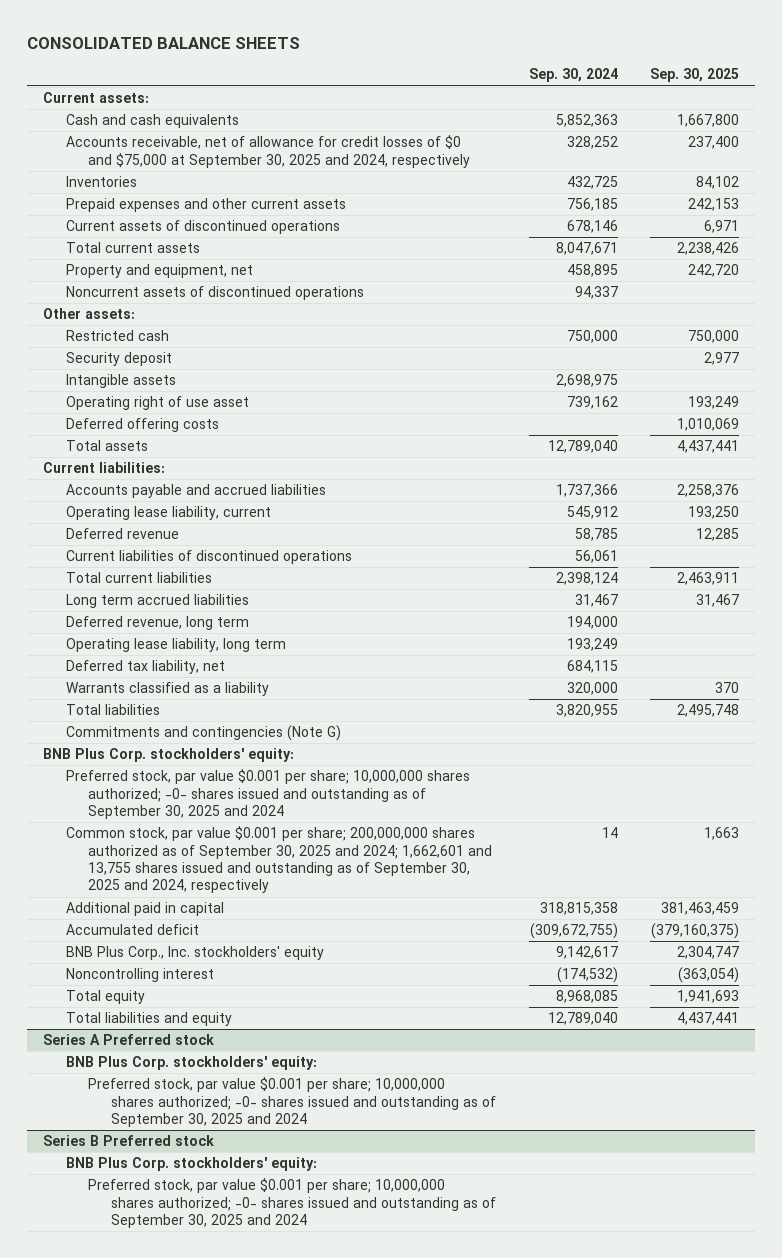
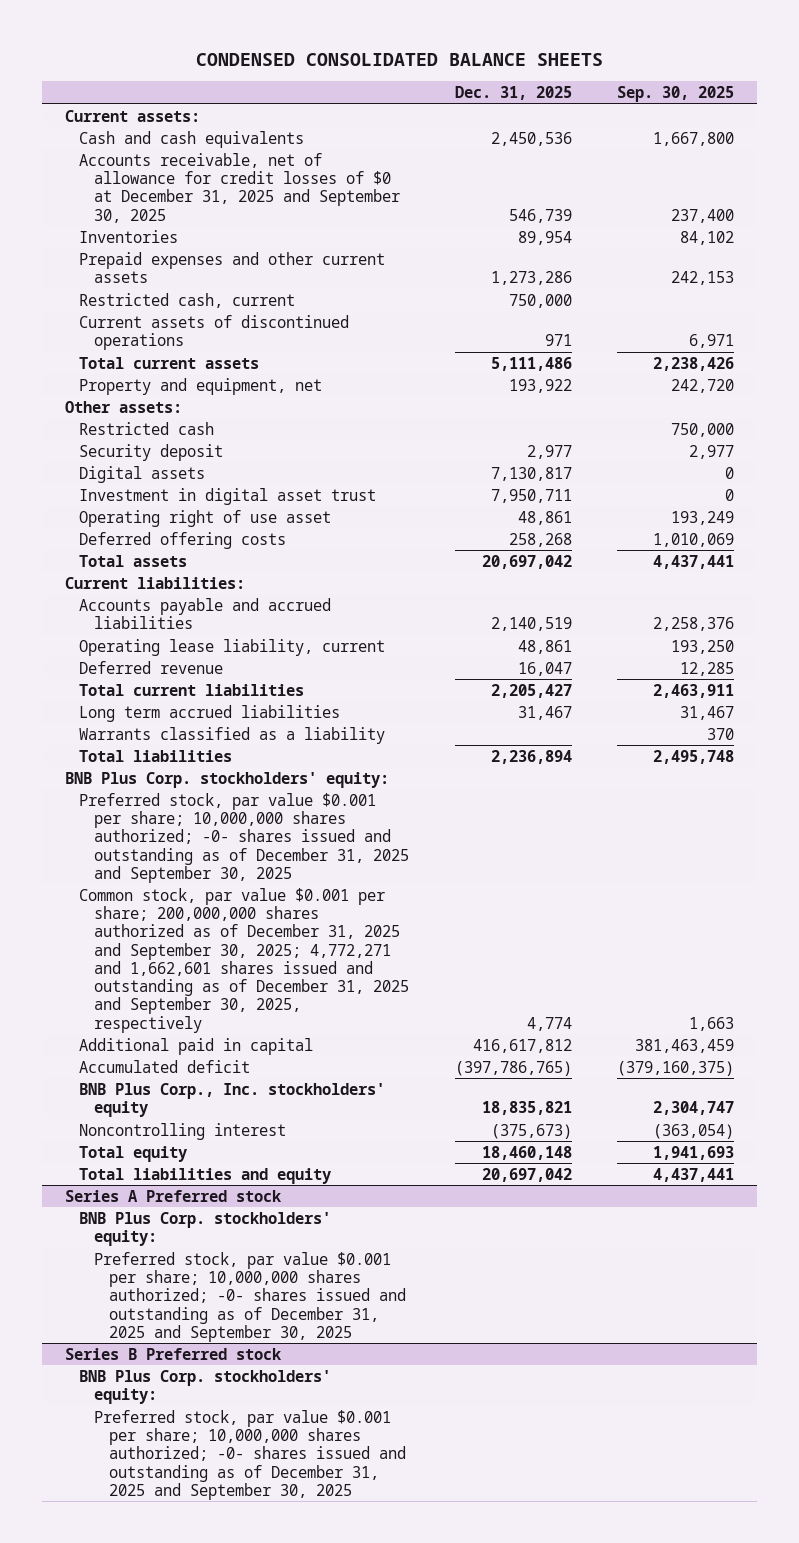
- CONSOLIDATED BALANCE SHEETS
+ CONDENSED CONSOLIDATED BALANCE SHEETS
- | Sep. 30, 2024 | Sep. 30, 2025
+ | Dec. 31, 2025 | Sep. 30, 2025
- Accounts receivable, net of allowance for credit losses of $0 and $75,000 at September 30, 2025 and 2024, respectively | 328,252 | 237,400
+ Accounts receivable, net of allowance for credit losses of $0 at December 31, 2025 and September 30, 2025 | 546,739 | 237,400
+ Restricted cash, current | 750,000 |
- Noncurrent assets of discontinued operations | 94,337 |
- Intangible assets | 2,698,975 |
+ Digital assets | 7,130,817 | 0
+ Investment in digital asset trust | 7,950,711 | 0
- Current liabilities of discontinued operations | 56,061 |
- Deferred revenue, long term | 194,000 |
- Operating lease liability, long term | 193,249 |
- Deferred tax liability, net | 684,115 |
- Commitments and contingencies (Note G)
- Preferred stock, par value $0.001 per share; 10,000,000 shares authorized; -0- shares issued and outstanding as of September 30, 2025 and 2024
- Common stock, par value $0.001 per share; 200,000,000 shares authorized as of September 30, 2025 and 2024; 1,662,601 and 13,755 shares issued and outstanding as of September 30, 2025 and 2024, respectively | 14 | 1,663
+ Preferred stock, par value $0.001 per share; 10,000,000 shares authorized; -0- shares issued and outstanding as of December 31, 2025 and September 30, 2025
+ Common stock, par value $0.001 per share; 200,000,000 shares authorized as of December 31, 2025 and September 30, 2025; 4,772,271 and 1,662,601 shares issued and outstanding as of December 31, 2025 and September 30, 2025, respectively | 4,774 | 1,663
@ Series A Preferred stock
- Preferred stock, par value $0.001 per share; 10,000,000 shares authorized; -0- shares issued and outstanding as of September 30, 2025 and 2024
+ Preferred stock, par value $0.001 per share; 10,000,000 shares authorized; -0- shares issued and outstanding as of December 31, 2025 and September 30, 2025
@ Series B Preferred stock
- Preferred stock, par value $0.001 per share; 10,000,000 shares authorized; -0- shares issued and outstanding as of September 30, 2025 and 2024
+ Preferred stock, par value $0.001 per share; 10,000,000 shares authorized; -0- shares issued and outstanding as of December 31, 2025 and September 30, 2025

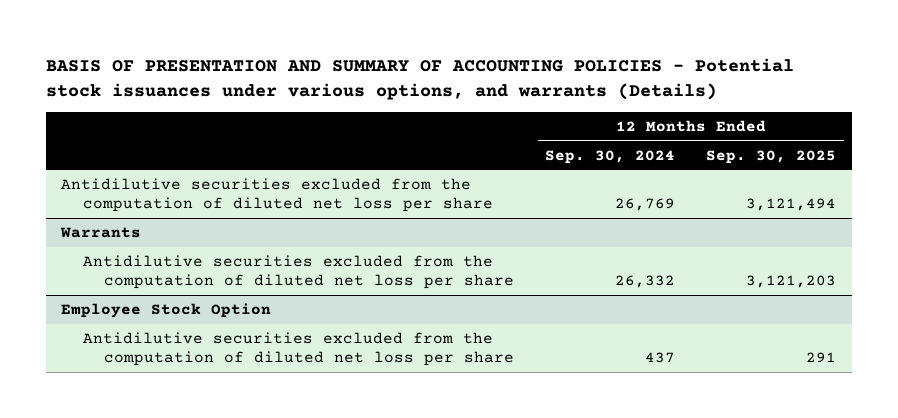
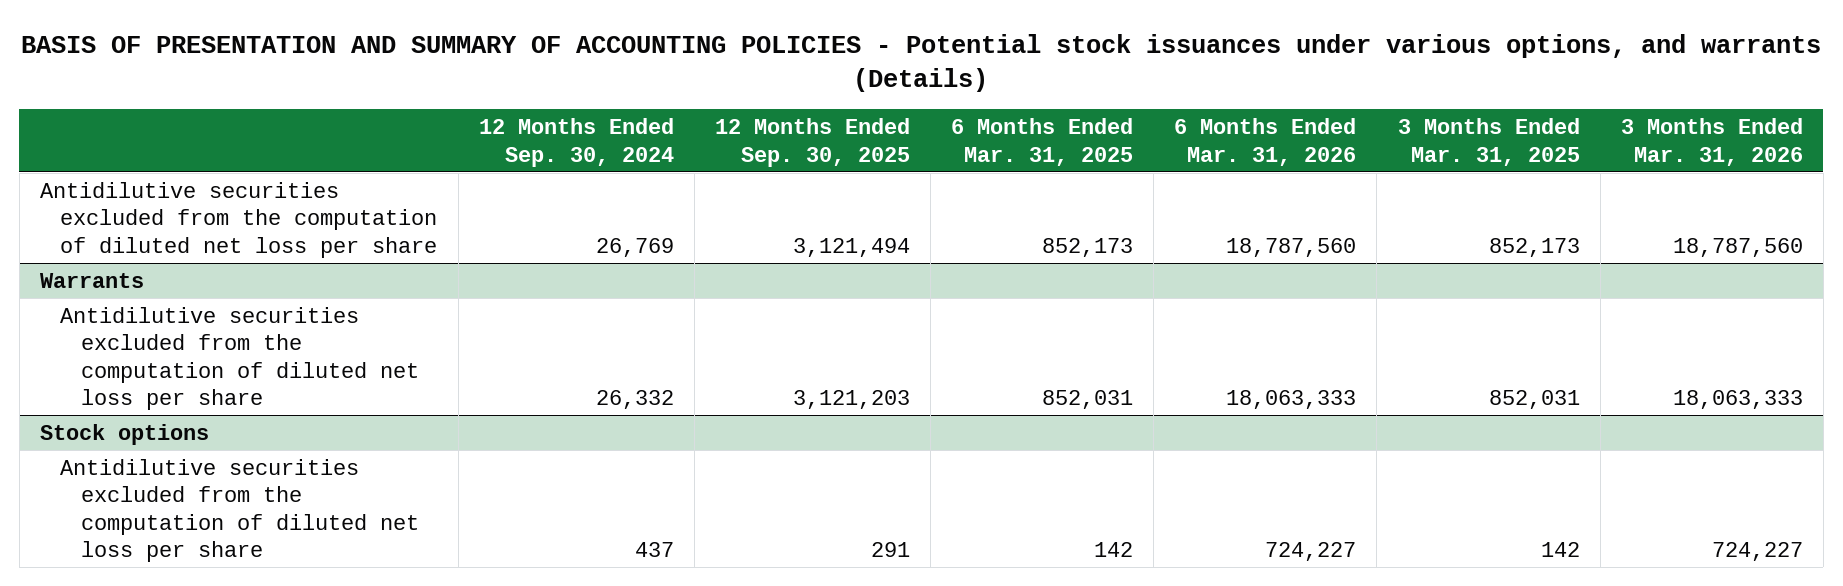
- | 12 Months Ended Sep. 30, 2024 | 12 Months Ended Sep. 30, 2025
+ | 12 Months Ended Sep. 30, 2024 | 12 Months Ended Sep. 30, 2025 | 6 Months Ended Mar. 31, 2025 | 6 Months Ended Mar. 31, 2026 | 3 Months Ended Mar. 31, 2025 | 3 Months Ended Mar. 31, 2026
- Employee Stock Option
+ Stock options

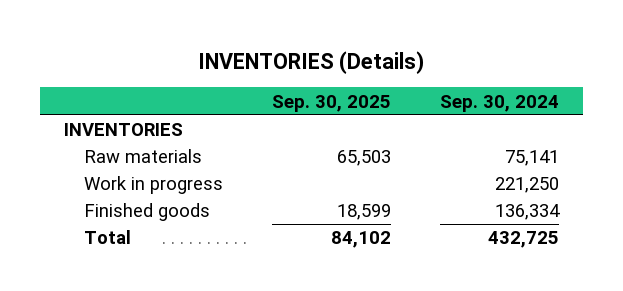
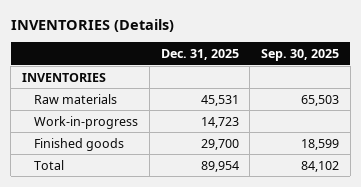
- | Sep. 30, 2025 | Sep. 30, 2024
+ | Dec. 31, 2025 | Sep. 30, 2025
- Work in progress | | 221,250
+ Work-in-progress | 14,723 |

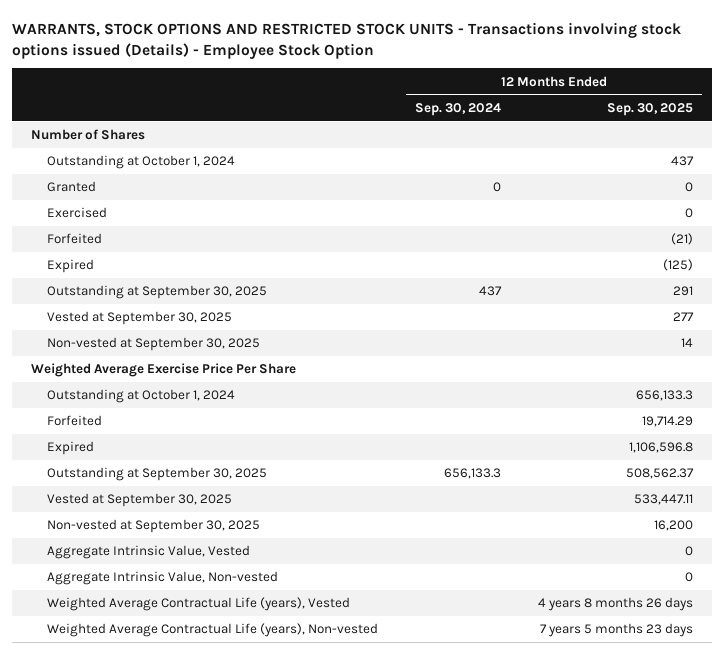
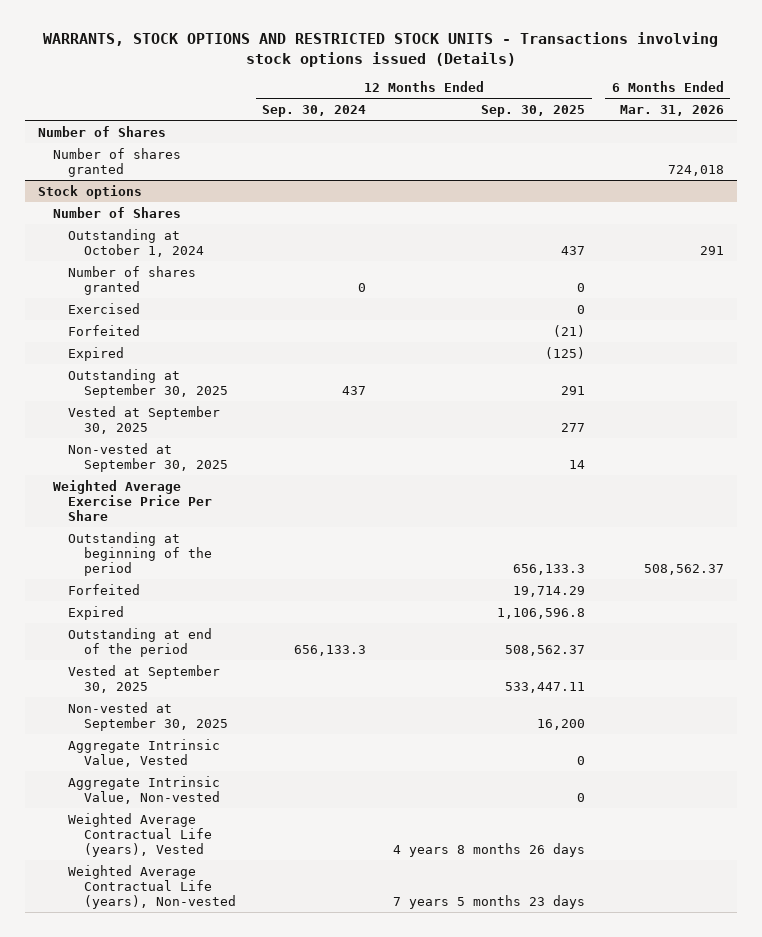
- WARRANTS, STOCK OPTIONS AND RESTRICTED STOCK UNITS - Transactions involving stock options issued (Details) - Employee Stock Option
+ WARRANTS, STOCK OPTIONS AND RESTRICTED STOCK UNITS - Transactions involving stock options issued (Details)
- | 12 Months Ended Sep. 30, 2024 | 12 Months Ended Sep. 30, 2025
+ | 12 Months Ended Sep. 30, 2024 | 12 Months Ended Sep. 30, 2025 | 6 Months Ended Mar. 31, 2026
+ Number of shares granted | | | 724,018
+ Stock options
+ Number of Shares
- Granted | 0 | 0
+ Number of shares granted | 0 | 0 |
- Outstanding at October 1, 2024 | | 656,133.3
+ Outstanding at beginning of the period | | 656,133.3 | 508,562.37
- Outstanding at September 30, 2025 | 656,133.3 | 508,562.37
+ Outstanding at end of the period | 656,133.3 | 508,562.37 |

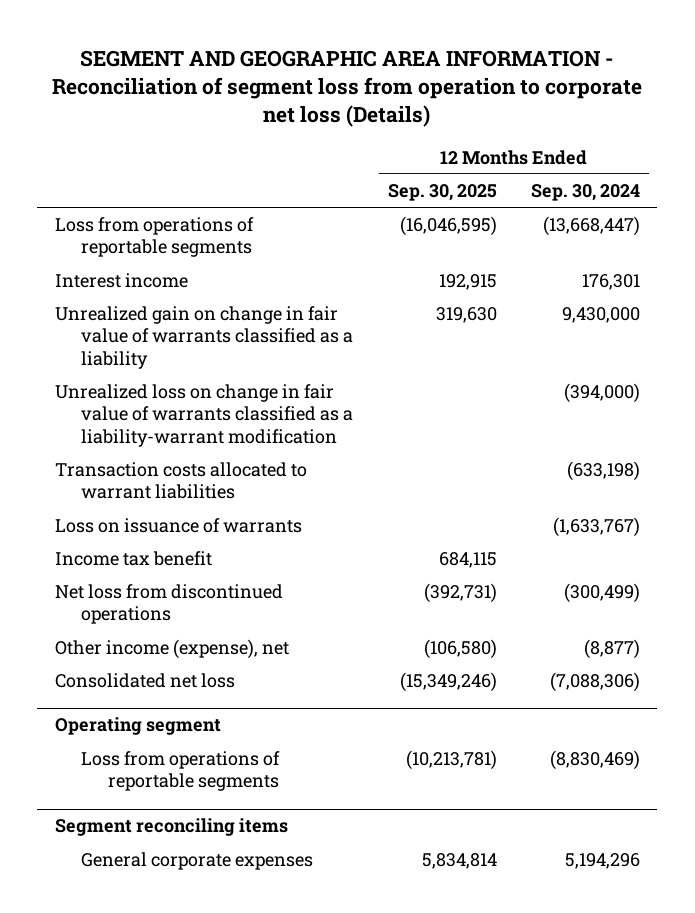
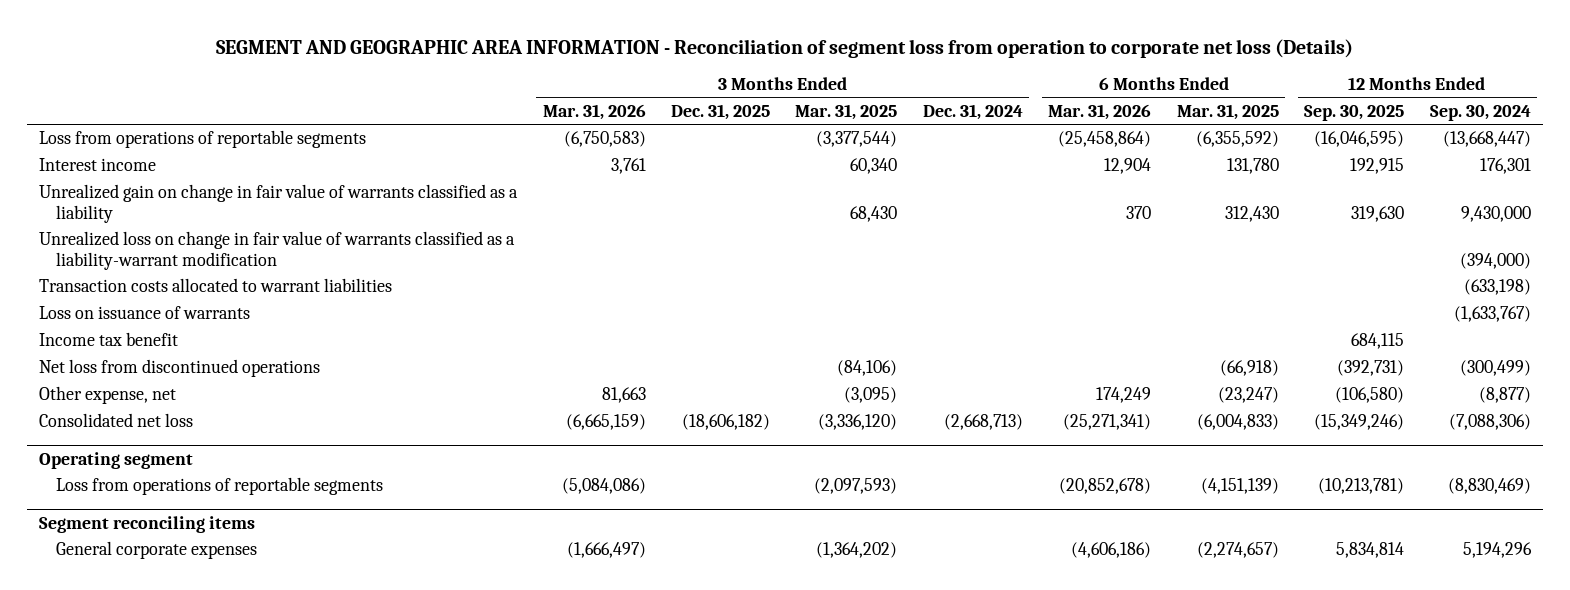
- | 12 Months Ended Sep. 30, 2025 | 12 Months Ended Sep. 30, 2024
+ | 3 Months Ended Mar. 31, 2026 | 3 Months Ended Dec. 31, 2025 | 3 Months Ended Mar. 31, 2025 | 3 Months Ended Dec. 31, 2024 | 6 Months Ended Mar. 31, 2026 | 6 Months Ended Mar. 31, 2025 | 12 Months Ended Sep. 30, 2025 | 12 Months Ended Sep. 30, 2024
- Other income (expense), net | (106,580) | (8,877)
+ Other expense, net | 81,663 | | (3,095) | | 174,249 | (23,247) | (106,580) | (8,877)

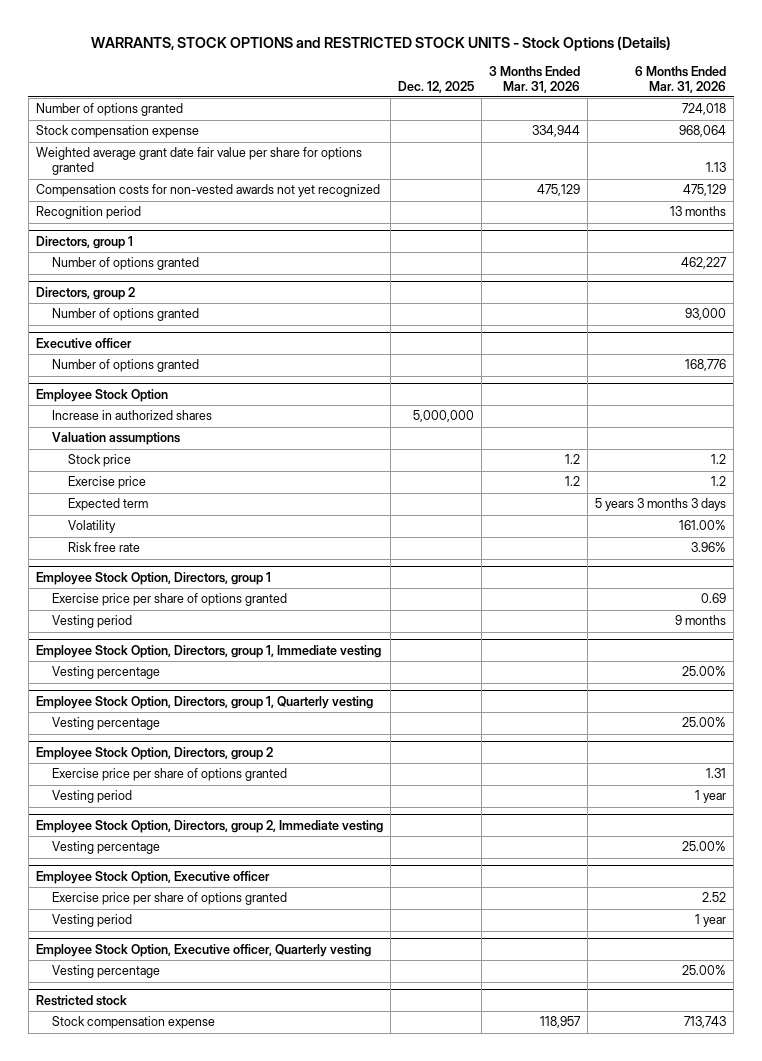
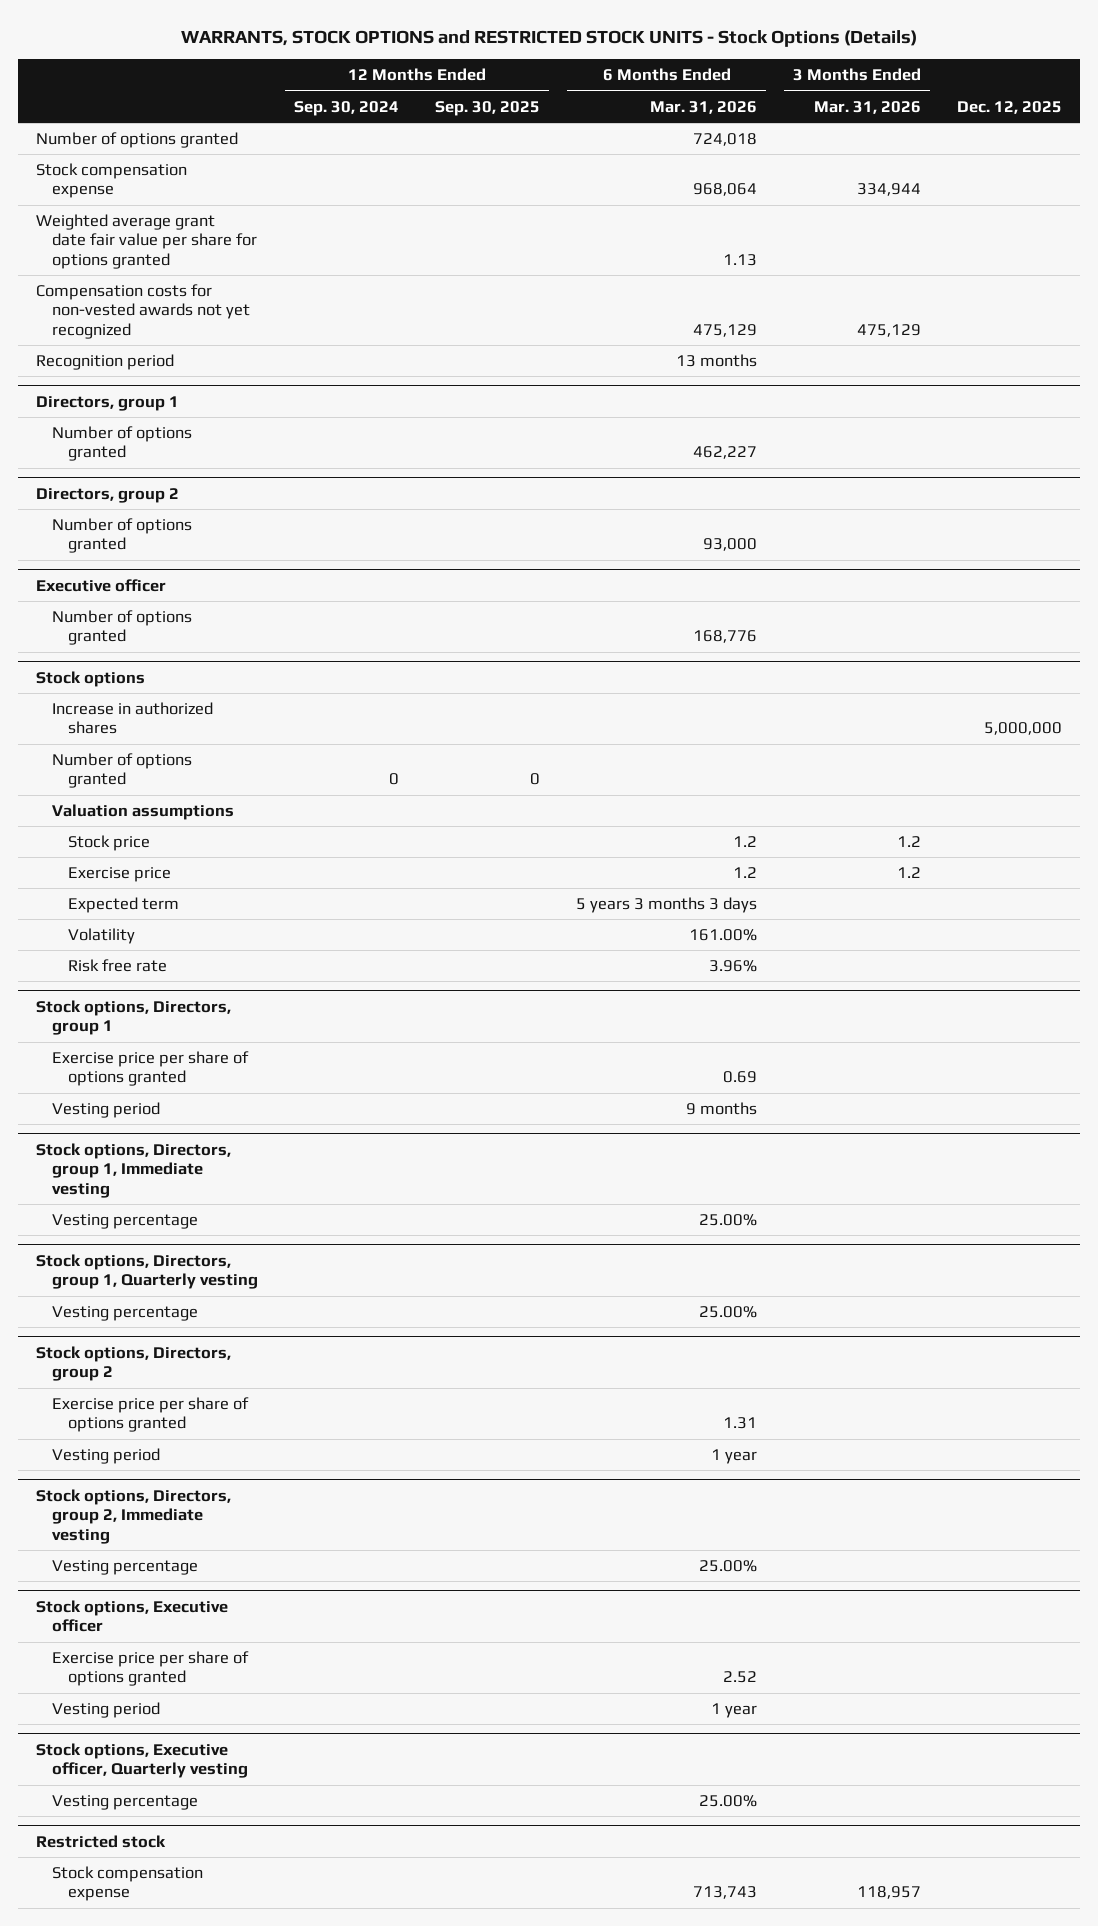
- | Dec. 12, 2025 | 3 Months Ended Mar. 31, 2026 | 6 Months Ended Mar. 31, 2026
+ | 12 Months Ended Sep. 30, 2024 | 12 Months Ended Sep. 30, 2025 | 6 Months Ended Mar. 31, 2026 | 3 Months Ended Mar. 31, 2026 | Dec. 12, 2025
- Employee Stock Option
+ Stock options
+ Number of options granted | 0 | 0 | | |
- Employee Stock Option, Directors, group 1
+ Stock options, Directors, group 1
- Employee Stock Option, Directors, group 1, Immediate vesting
+ Stock options, Directors, group 1, Immediate vesting
- Employee Stock Option, Directors, group 1, Quarterly vesting
+ Stock options, Directors, group 1, Quarterly vesting
- Employee Stock Option, Directors, group 2
+ Stock options, Directors, group 2
- Employee Stock Option, Directors, group 2, Immediate vesting
+ Stock options, Directors, group 2, Immediate vesting
- Employee Stock Option, Executive officer
+ Stock options, Executive officer
- Employee Stock Option, Executive officer, Quarterly vesting
+ Stock options, Executive officer, Quarterly vesting

